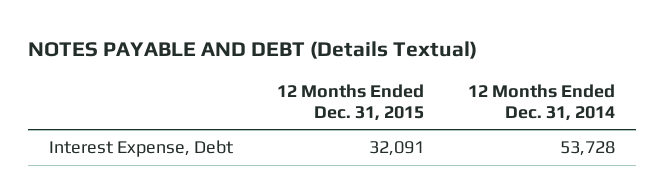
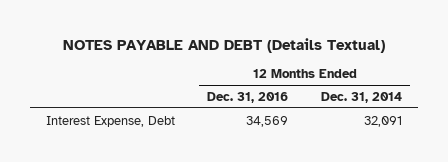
- | 12 Months Ended Dec. 31, 2015 | 12 Months Ended Dec. 31, 2014
+ | 12 Months Ended Dec. 31, 2016 | 12 Months Ended Dec. 31, 2014
- Interest Expense, Debt | 32,091 | 53,728
+ Interest Expense, Debt | 34,569 | 32,091

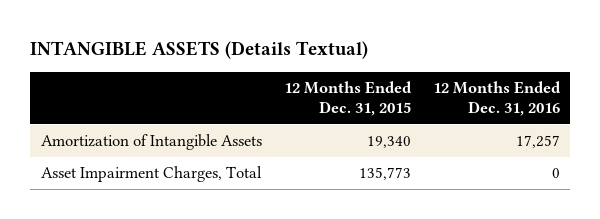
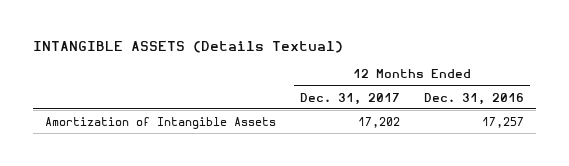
- | 12 Months Ended Dec. 31, 2015 | 12 Months Ended Dec. 31, 2016
+ | 12 Months Ended Dec. 31, 2017 | 12 Months Ended Dec. 31, 2016
- Asset Impairment Charges, Total | 135,773 | 0

